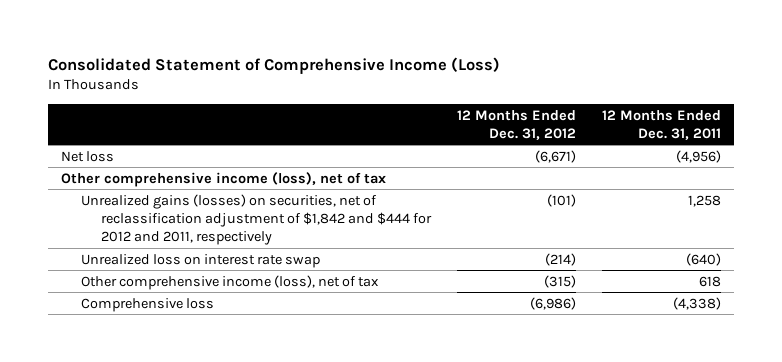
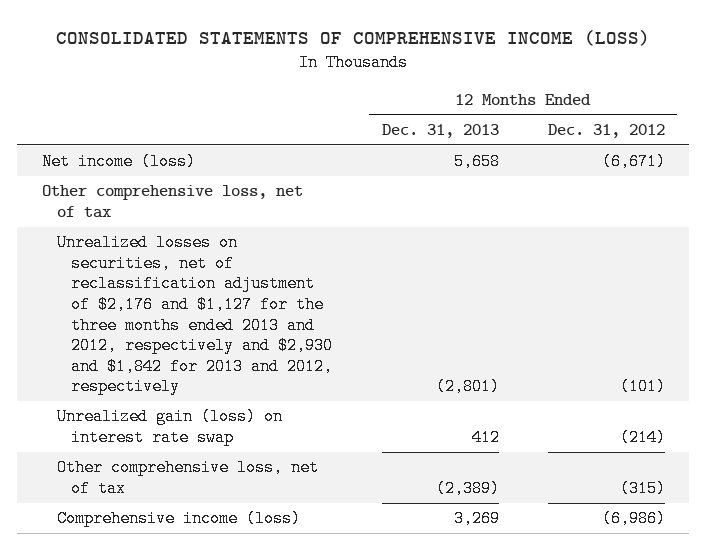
- Consolidated Statement of Comprehensive Income (Loss)
+ CONSOLIDATED STATEMENTS OF COMPREHENSIVE INCOME (LOSS)
- | 12 Months Ended Dec. 31, 2012 | 12 Months Ended Dec. 31, 2011
+ | 12 Months Ended Dec. 31, 2013 | 12 Months Ended Dec. 31, 2012
- Net loss | (6,671) | (4,956)
- Other comprehensive income (loss), net of tax
- Unrealized gains (losses) on securities, net of reclassification adjustment of $1,842 and $444 for 2012 and 2011, respectively | (101) | 1,258
- Unrealized loss on interest rate swap | (214) | (640)
- Other comprehensive income (loss), net of tax | (315) | 618
- Comprehensive loss | (6,986) | (4,338)
+ Net income (loss) | 5,658 | (6,671)
+ Other comprehensive loss, net of tax
+ Unrealized losses on securities, net of reclassification adjustment of $2,176 and $1,127 for the three months ended 2013 and 2012, respectively and $2,930 and $1,842 for 2013 and 2012, respectively | (2,801) | (101)
+ Unrealized gain (loss) on interest rate swap | 412 | (214)
+ Other comprehensive loss, net of tax | (2,389) | (315)
+ Comprehensive income (loss) | 3,269 | (6,986)

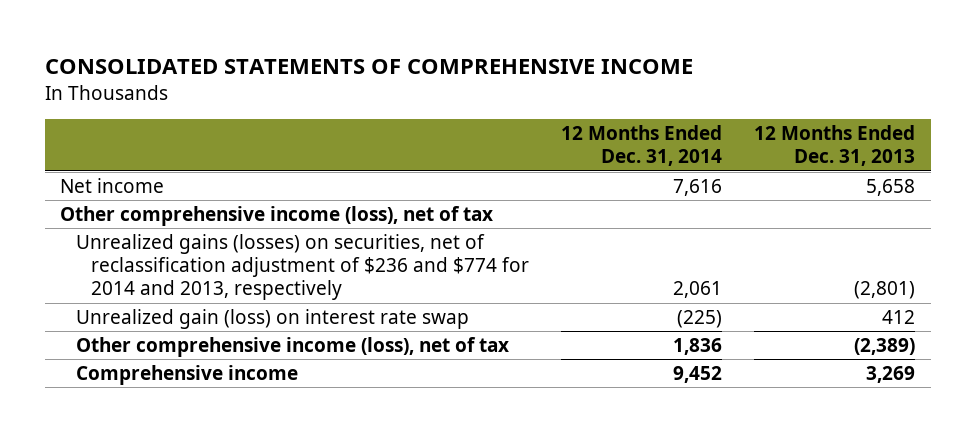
- CONSOLIDATED STATEMENTS OF COMPREHENSIVE INCOME (LOSS)
+ CONSOLIDATED STATEMENTS OF COMPREHENSIVE INCOME
- | 12 Months Ended Dec. 31, 2013 | 12 Months Ended Dec. 31, 2012
+ | 12 Months Ended Dec. 31, 2014 | 12 Months Ended Dec. 31, 2013
- Net income (loss) | 5,658 | (6,671)
- Other comprehensive loss, net of tax
- Unrealized losses on securities, net of reclassification adjustment of $2,176 and $1,127 for the three months ended 2013 and 2012, respectively and $2,930 and $1,842 for 2013 and 2012, respectively | (2,801) | (101)
+ Net income | 7,616 | 5,658
+ Other comprehensive income (loss), net of tax
+ Unrealized gains (losses) on securities, net of reclassification adjustment of $236 and $774 for 2014 and 2013, respectively | 2,061 | (2,801)
- Other comprehensive loss, net of tax | (2,389) | (315)
- Comprehensive income (loss) | 3,269 | (6,986)
+ Other comprehensive income (loss), net of tax | 1,836 | (2,389)
+ Comprehensive income | 9,452 | 3,269

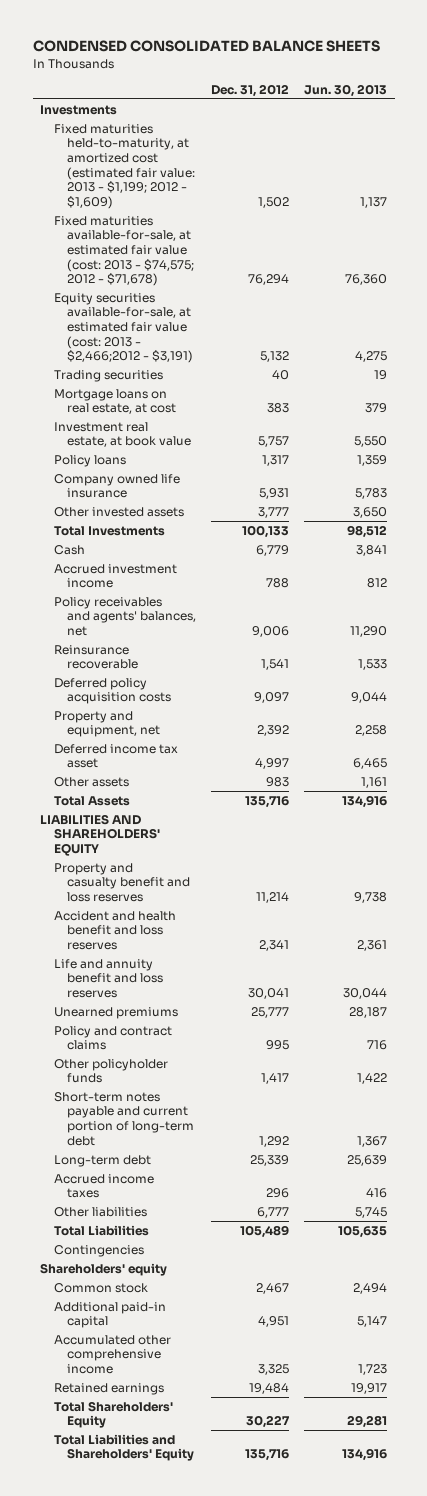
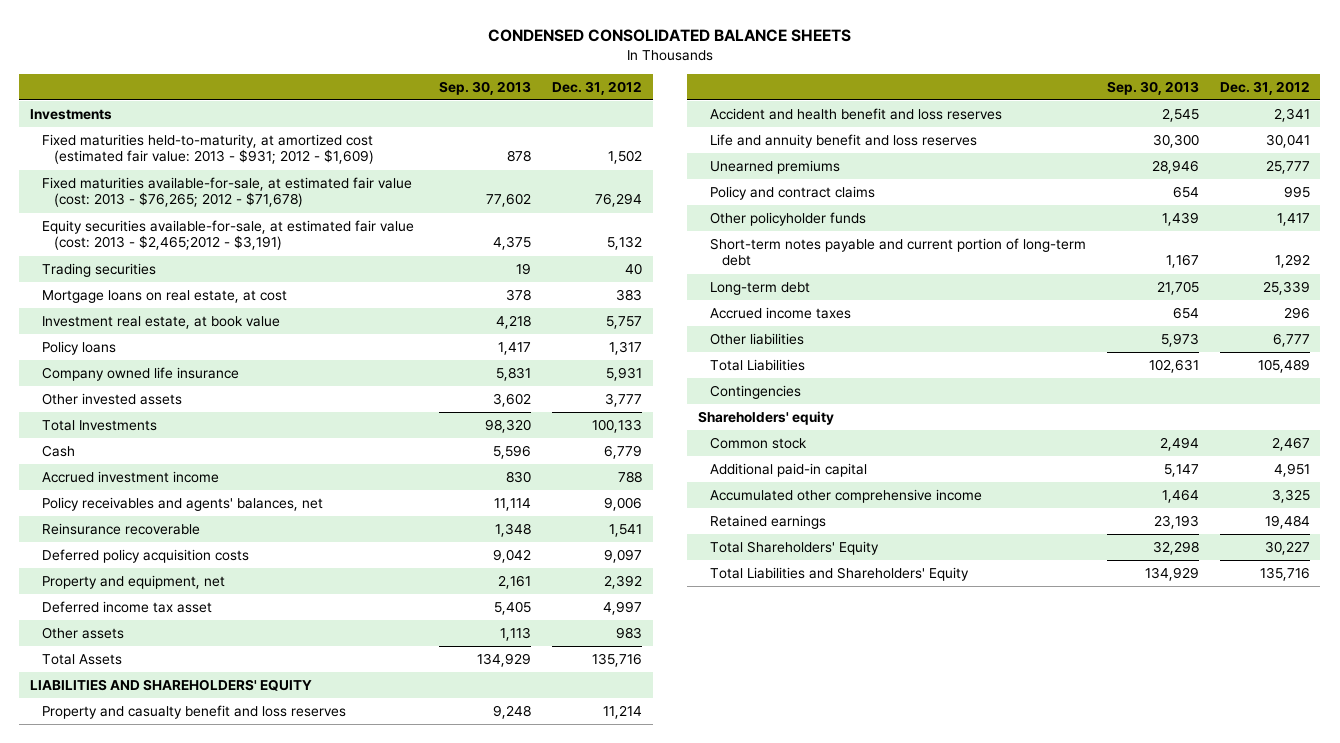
- | Dec. 31, 2012 | Jun. 30, 2013
+ | Sep. 30, 2013 | Dec. 31, 2012
- Fixed maturities held-to-maturity, at amortized cost (estimated fair value: 2013 - $1,199; 2012 - $1,609) | 1,502 | 1,137
- Fixed maturities available-for-sale, at estimated fair value (cost: 2013 - $74,575; 2012 - $71,678) | 76,294 | 76,360
- Equity securities available-for-sale, at estimated fair value (cost: 2013 - $2,466;2012 - $3,191) | 5,132 | 4,275
+ Fixed maturities held-to-maturity, at amortized cost (estimated fair value: 2013 - $931; 2012 - $1,609) | 878 | 1,502
+ Fixed maturities available-for-sale, at estimated fair value (cost: 2013 - $76,265; 2012 - $71,678) | 77,602 | 76,294
+ Equity securities available-for-sale, at estimated fair value (cost: 2013 - $2,465;2012 - $3,191) | 4,375 | 5,132

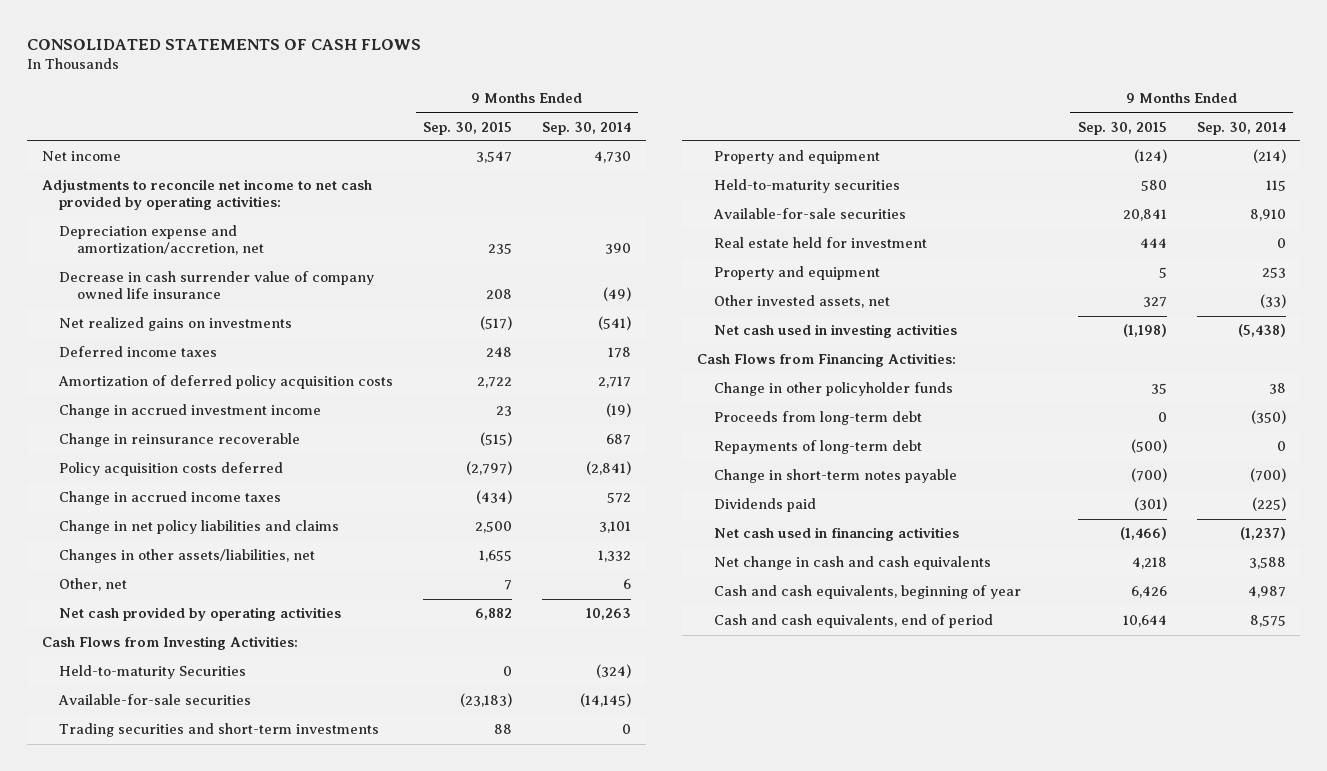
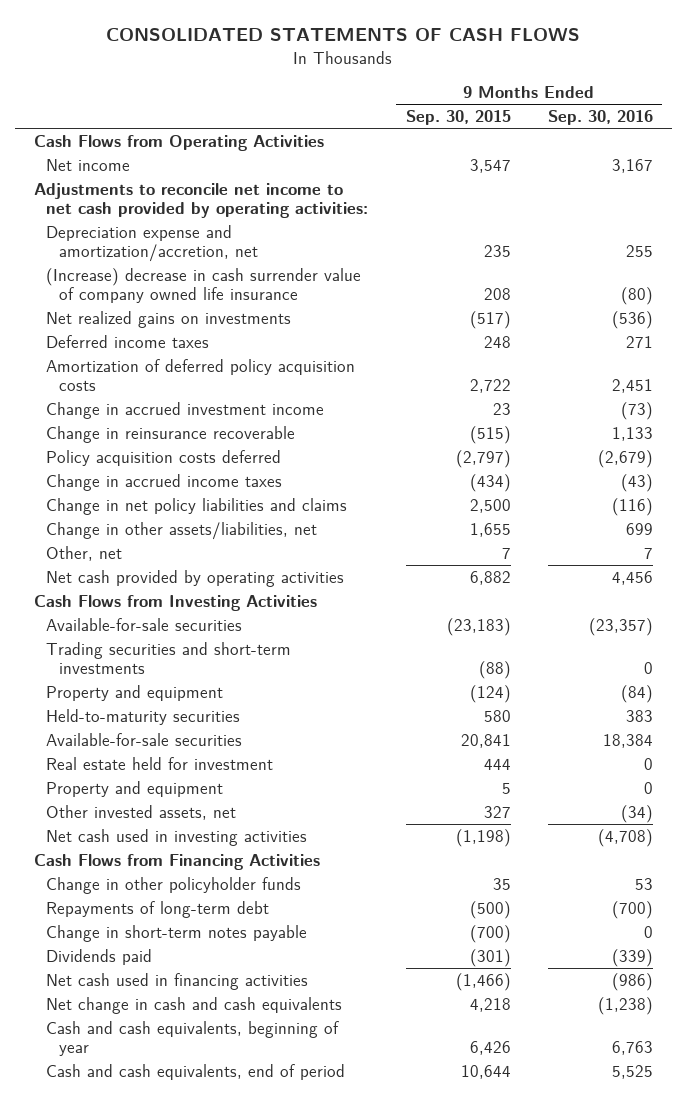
- | 9 Months Ended Sep. 30, 2015 | 9 Months Ended Sep. 30, 2014
+ | 9 Months Ended Sep. 30, 2015 | 9 Months Ended Sep. 30, 2016
+ Cash Flows from Operating Activities
- Decrease in cash surrender value of company owned life insurance | 208 | (49)
+ (Increase) decrease in cash surrender value of company owned life insurance | 208 | (80)
- Changes in other assets/liabilities, net | 1,655 | 1,332
+ Change in other assets/liabilities, net | 1,655 | 699
- Cash Flows from Investing Activities:
- Held-to-maturity Securities | 0 | (324)
+ Cash Flows from Investing Activities
- Trading securities and short-term investments | 88 | 0
+ Trading securities and short-term investments | (88) | 0
- Cash Flows from Financing Activities:
+ Cash Flows from Financing Activities
- Proceeds from long-term debt | 0 | (350)

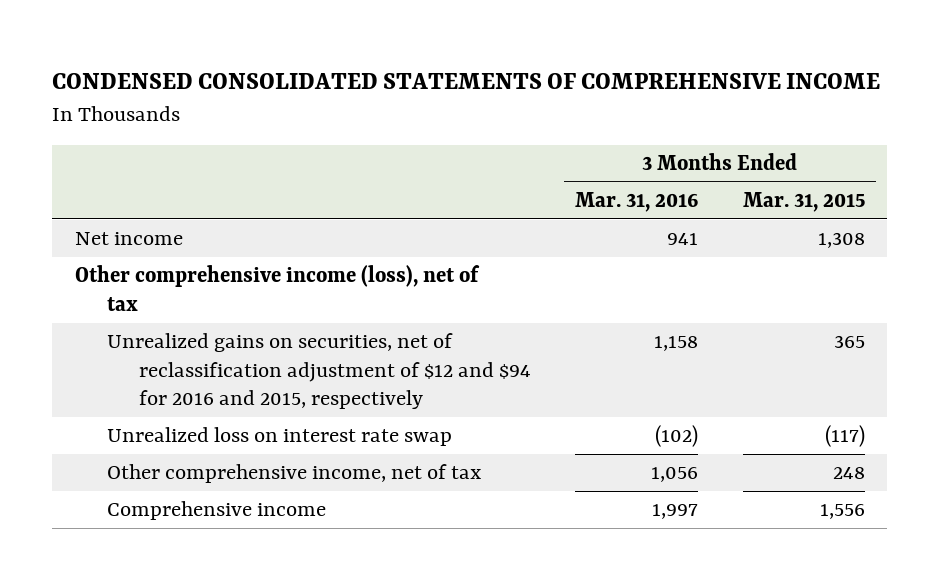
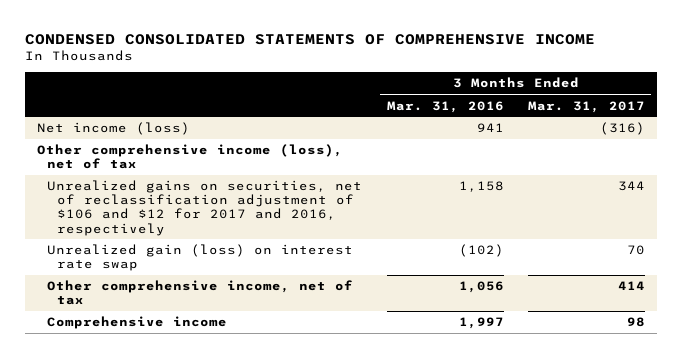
- | 3 Months Ended Mar. 31, 2016 | 3 Months Ended Mar. 31, 2015
+ | 3 Months Ended Mar. 31, 2016 | 3 Months Ended Mar. 31, 2017
- Net income | 941 | 1,308
+ Net income (loss) | 941 | (316)
- Unrealized gains on securities, net of reclassification adjustment of $12 and $94 for 2016 and 2015, respectively | 1,158 | 365
- Unrealized loss on interest rate swap | (102) | (117)
+ Unrealized gains on securities, net of reclassification adjustment of $106 and $12 for 2017 and 2016, respectively | 1,158 | 344
+ Unrealized gain (loss) on interest rate swap | (102) | 70

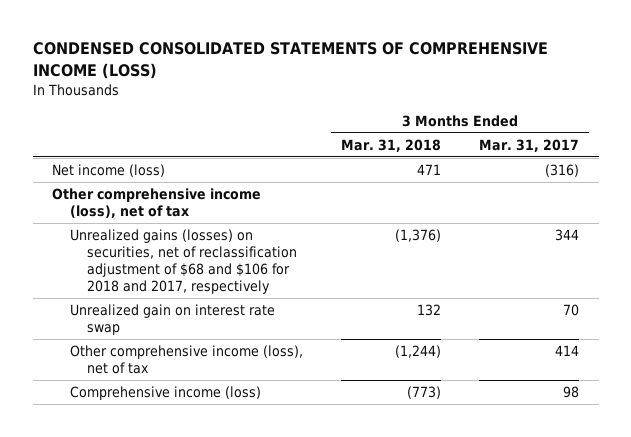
- CONDENSED CONSOLIDATED STATEMENTS OF COMPREHENSIVE INCOME
+ CONDENSED CONSOLIDATED STATEMENTS OF COMPREHENSIVE INCOME (LOSS)
- | 3 Months Ended Mar. 31, 2016 | 3 Months Ended Mar. 31, 2017
+ | 3 Months Ended Mar. 31, 2018 | 3 Months Ended Mar. 31, 2017
- Unrealized gains on securities, net of reclassification adjustment of $106 and $12 for 2017 and 2016, respectively | 1,158 | 344
- Unrealized gain (loss) on interest rate swap | (102) | 70
- Other comprehensive income, net of tax | 1,056 | 414
- Comprehensive income | 1,997 | 98
+ Unrealized gains (losses) on securities, net of reclassification adjustment of $68 and $106 for 2018 and 2017, respectively | (1,376) | 344
+ Unrealized gain on interest rate swap | 132 | 70
+ Other comprehensive income (loss), net of tax | (1,244) | 414
+ Comprehensive income (loss) | (773) | 98

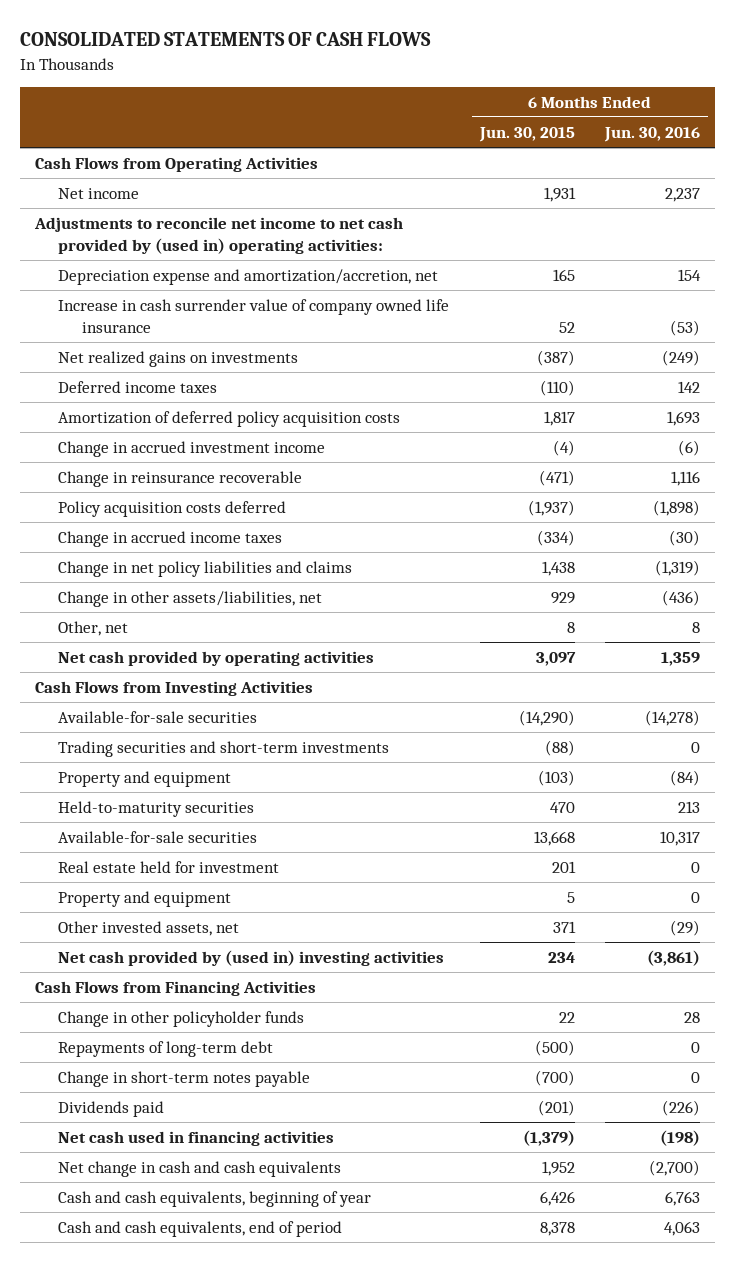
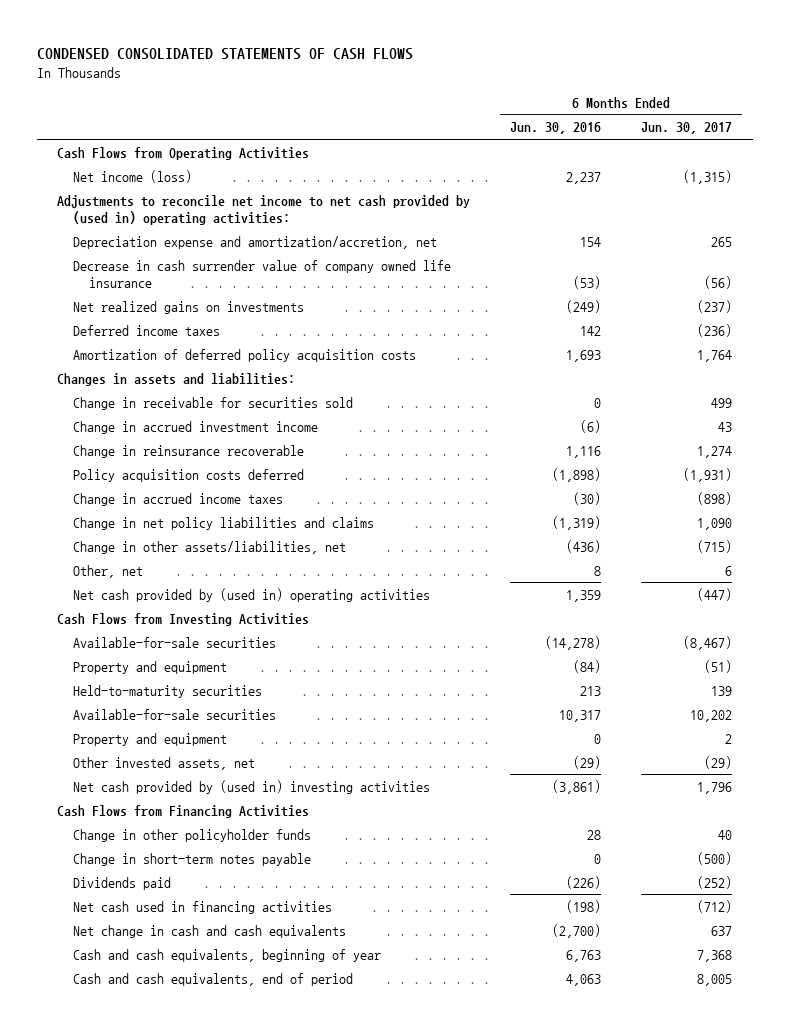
- CONSOLIDATED STATEMENTS OF CASH FLOWS
+ CONDENSED CONSOLIDATED STATEMENTS OF CASH FLOWS
- | 6 Months Ended Jun. 30, 2015 | 6 Months Ended Jun. 30, 2016
+ | 6 Months Ended Jun. 30, 2016 | 6 Months Ended Jun. 30, 2017
- Net income | 1,931 | 2,237
+ Net income (loss) | 2,237 | (1,315)
- Increase in cash surrender value of company owned life insurance | 52 | (53)
+ Decrease in cash surrender value of company owned life insurance | (53) | (56)
+ Changes in assets and liabilities:
+ Change in receivable for securities sold | 0 | 499
- Net cash provided by operating activities | 3,097 | 1,359
+ Net cash provided by (used in) operating activities | 1,359 | (447)
- Trading securities and short-term investments | (88) | 0
- Real estate held for investment | 201 | 0
- Repayments of long-term debt | (500) | 0

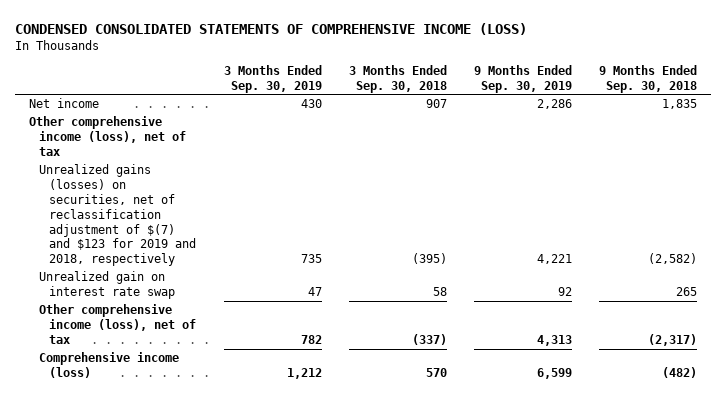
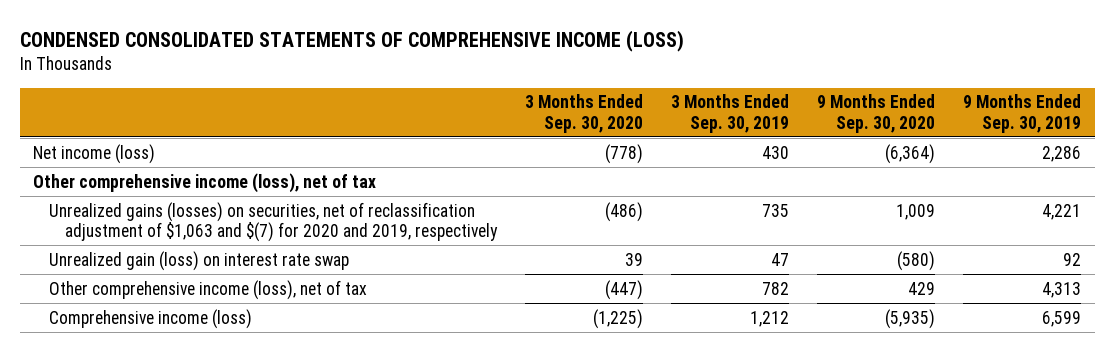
- | 3 Months Ended Sep. 30, 2019 | 3 Months Ended Sep. 30, 2018 | 9 Months Ended Sep. 30, 2019 | 9 Months Ended Sep. 30, 2018
+ | 3 Months Ended Sep. 30, 2020 | 3 Months Ended Sep. 30, 2019 | 9 Months Ended Sep. 30, 2020 | 9 Months Ended Sep. 30, 2019
- Net income | 430 | 907 | 2,286 | 1,835
+ Net income (loss) | (778) | 430 | (6,364) | 2,286
- Unrealized gains (losses) on securities, net of reclassification adjustment of $(7) and $123 for 2019 and 2018, respectively | 735 | (395) | 4,221 | (2,582)
- Unrealized gain on interest rate swap | 47 | 58 | 92 | 265
+ Unrealized gains (losses) on securities, net of reclassification adjustment of $1,063 and $(7) for 2020 and 2019, respectively | (486) | 735 | 1,009 | 4,221
+ Unrealized gain (loss) on interest rate swap | 39 | 47 | (580) | 92

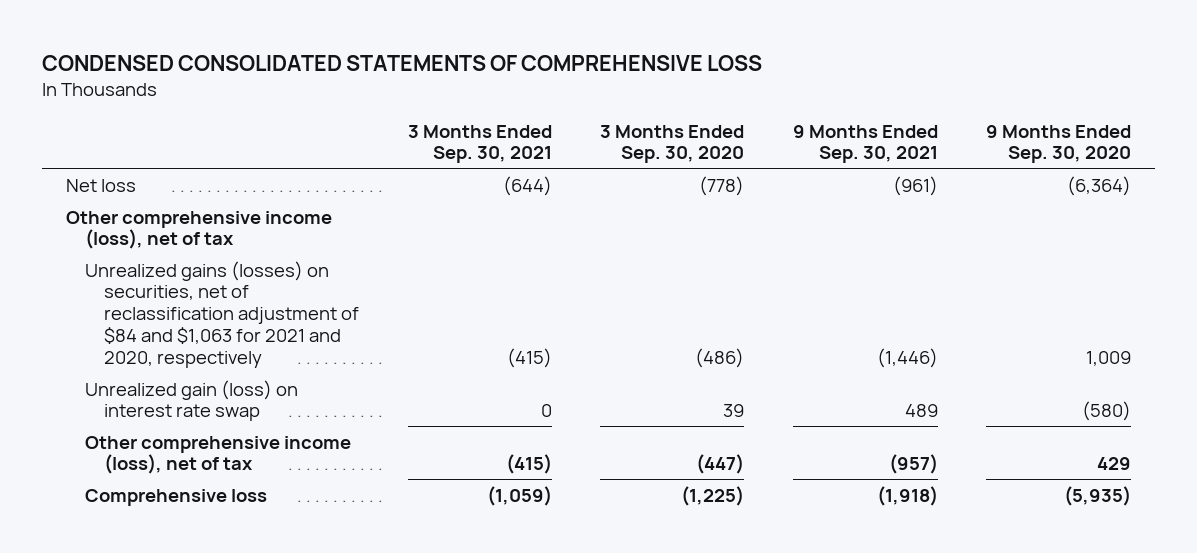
- CONDENSED CONSOLIDATED STATEMENTS OF COMPREHENSIVE INCOME (LOSS)
+ CONDENSED CONSOLIDATED STATEMENTS OF COMPREHENSIVE LOSS
- | 3 Months Ended Sep. 30, 2020 | 3 Months Ended Sep. 30, 2019 | 9 Months Ended Sep. 30, 2020 | 9 Months Ended Sep. 30, 2019
+ | 3 Months Ended Sep. 30, 2021 | 3 Months Ended Sep. 30, 2020 | 9 Months Ended Sep. 30, 2021 | 9 Months Ended Sep. 30, 2020
- Net income (loss) | (778) | 430 | (6,364) | 2,286
+ Net loss | (644) | (778) | (961) | (6,364)
- Unrealized gains (losses) on securities, net of reclassification adjustment of $1,063 and $(7) for 2020 and 2019, respectively | (486) | 735 | 1,009 | 4,221
+ Unrealized gains (losses) on securities, net of reclassification adjustment of $84 and $1,063 for 2021 and 2020, respectively | (415) | (486) | (1,446) | 1,009
- Comprehensive income (loss) | (1,225) | 1,212 | (5,935) | 6,599
+ Comprehensive loss | (1,059) | (1,225) | (1,918) | (5,935)

